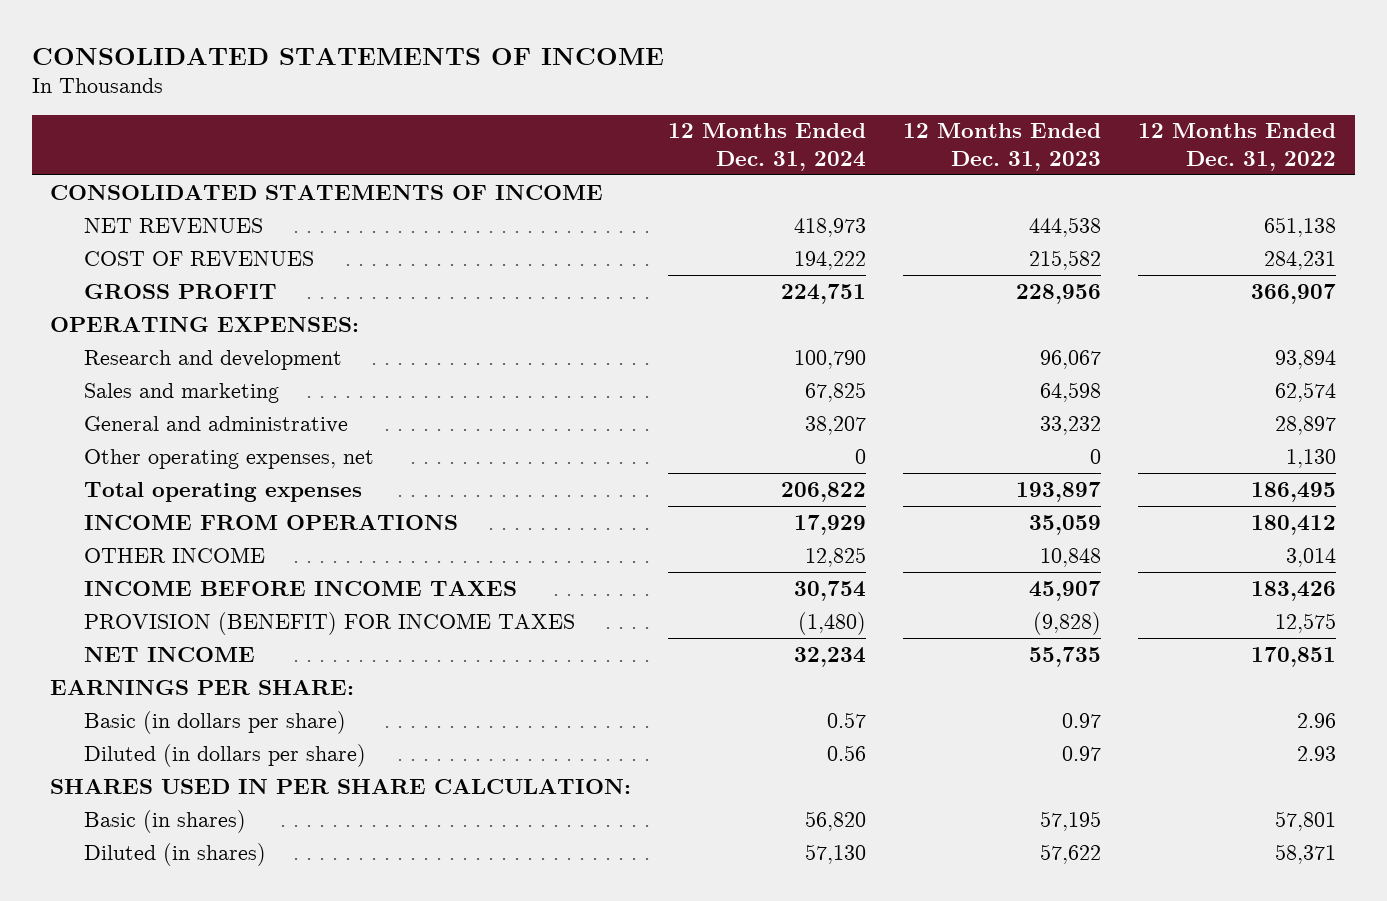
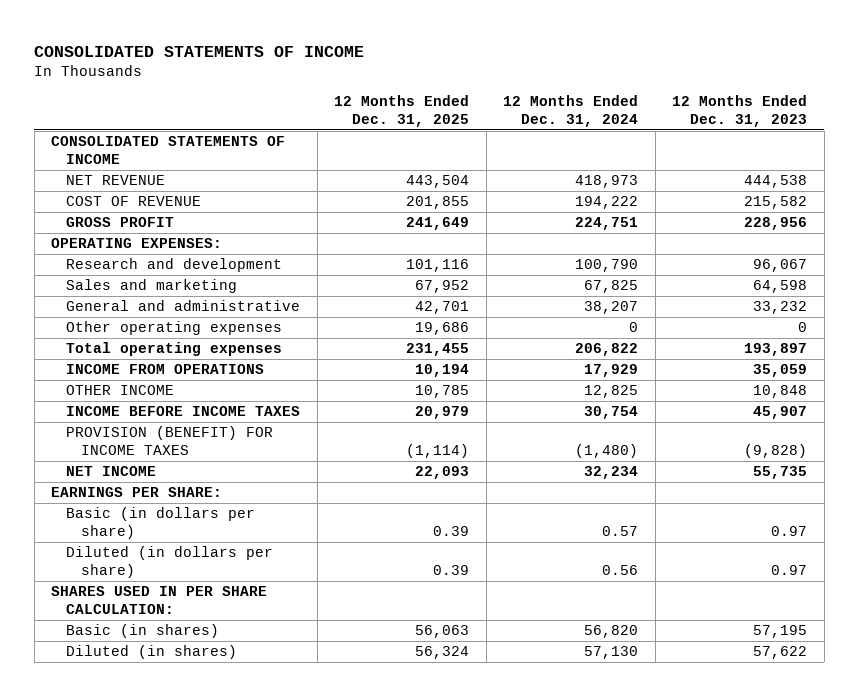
- | 12 Months Ended Dec. 31, 2024 | 12 Months Ended Dec. 31, 2023 | 12 Months Ended Dec. 31, 2022
+ | 12 Months Ended Dec. 31, 2025 | 12 Months Ended Dec. 31, 2024 | 12 Months Ended Dec. 31, 2023
- NET REVENUES | 418,973 | 444,538 | 651,138
- COST OF REVENUES | 194,222 | 215,582 | 284,231
+ NET REVENUE | 443,504 | 418,973 | 444,538
+ COST OF REVENUE | 201,855 | 194,222 | 215,582
- Other operating expenses, net | 0 | 0 | 1,130
+ Other operating expenses | 19,686 | 0 | 0

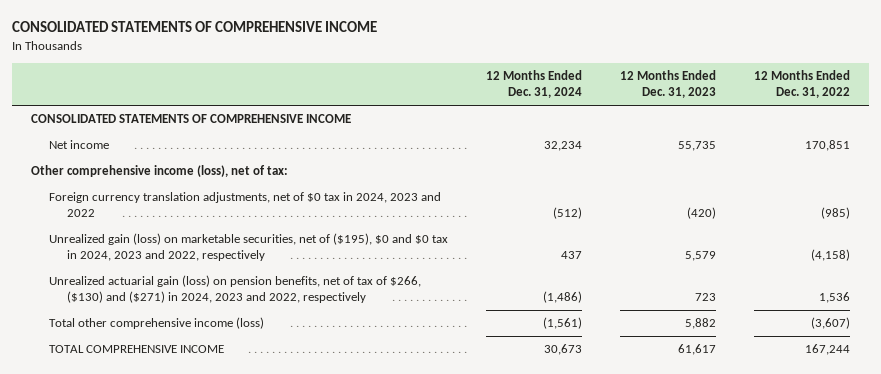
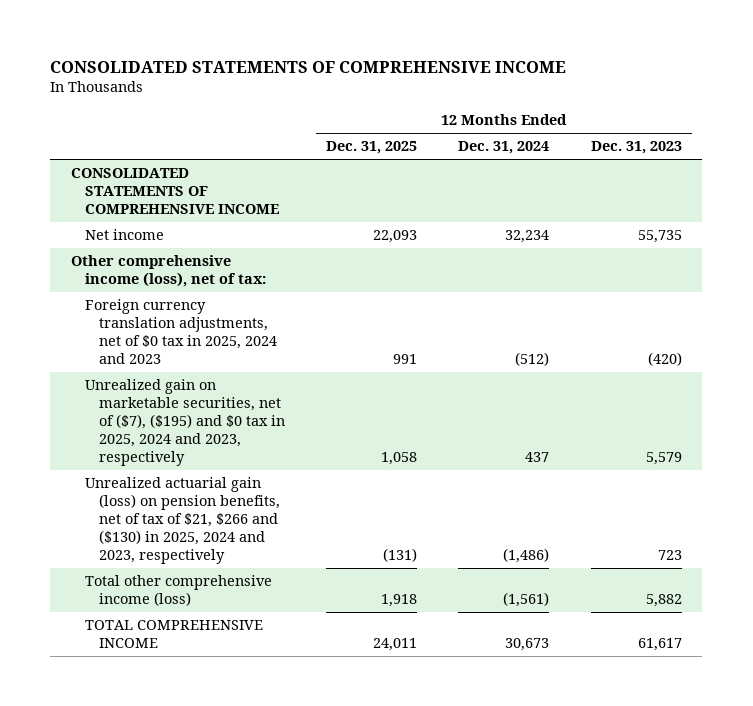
- | 12 Months Ended Dec. 31, 2024 | 12 Months Ended Dec. 31, 2023 | 12 Months Ended Dec. 31, 2022
+ | 12 Months Ended Dec. 31, 2025 | 12 Months Ended Dec. 31, 2024 | 12 Months Ended Dec. 31, 2023
- Foreign currency translation adjustments, net of $0 tax in 2024, 2023 and 2022 | (512) | (420) | (985)
- Unrealized gain (loss) on marketable securities, net of ($195), $0 and $0 tax in 2024, 2023 and 2022, respectively | 437 | 5,579 | (4,158)
- Unrealized actuarial gain (loss) on pension benefits, net of tax of $266, ($130) and ($271) in 2024, 2023 and 2022, respectively | (1,486) | 723 | 1,536
+ Foreign currency translation adjustments, net of $0 tax in 2025, 2024 and 2023 | 991 | (512) | (420)
+ Unrealized gain on marketable securities, net of ($7), ($195) and $0 tax in 2025, 2024 and 2023, respectively | 1,058 | 437 | 5,579
+ Unrealized actuarial gain (loss) on pension benefits, net of tax of $21, $266 and ($130) in 2025, 2024 and 2023, respectively | (131) | (1,486) | 723

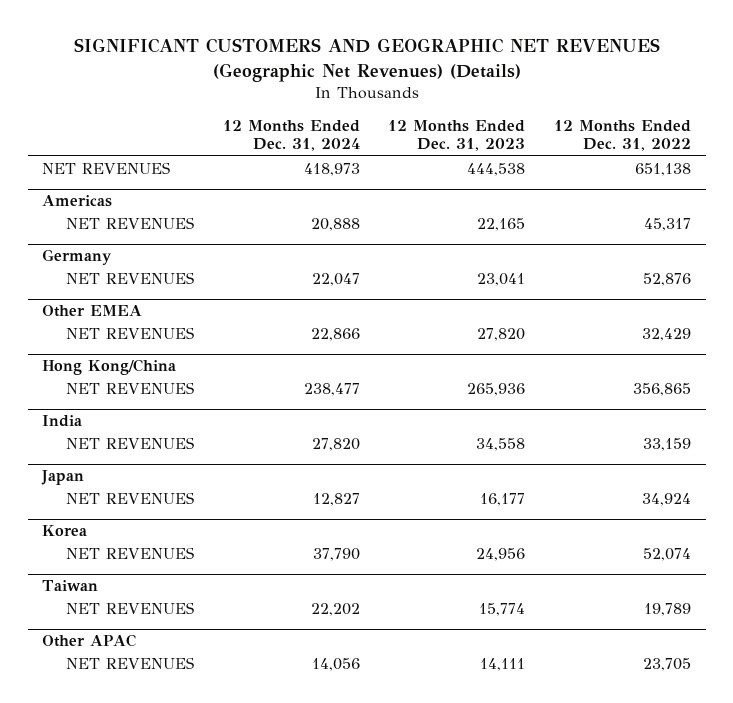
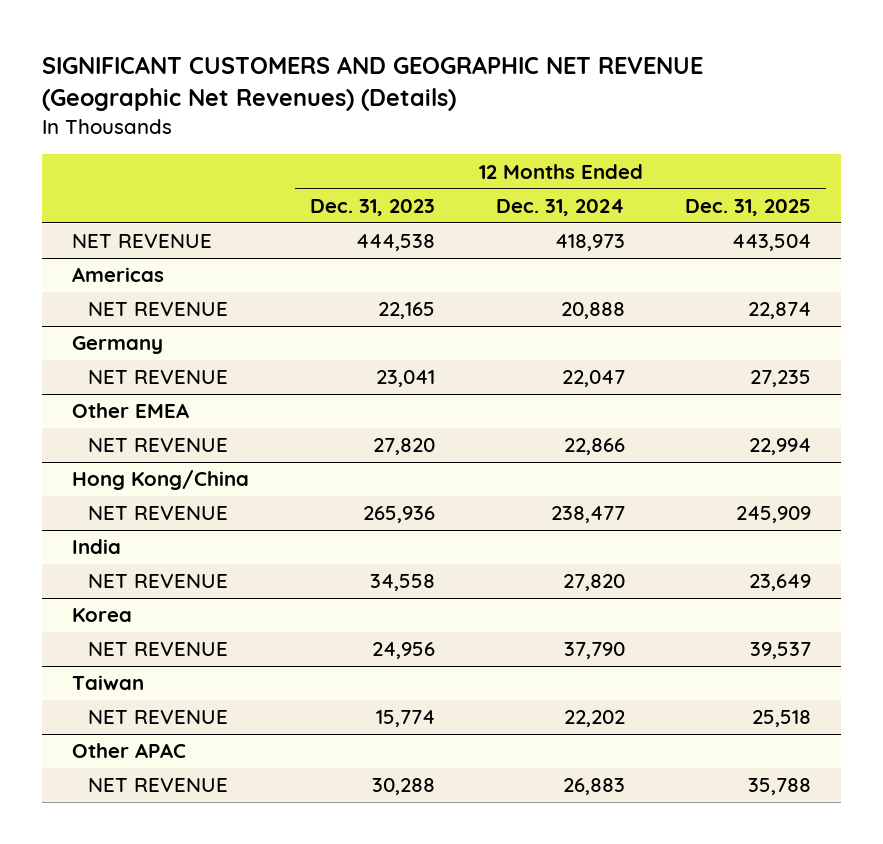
- SIGNIFICANT CUSTOMERS AND GEOGRAPHIC NET REVENUES (Geographic Net Revenues) (Details)
+ SIGNIFICANT CUSTOMERS AND GEOGRAPHIC NET REVENUE (Geographic Net Revenues) (Details)
- | 12 Months Ended Dec. 31, 2024 | 12 Months Ended Dec. 31, 2023 | 12 Months Ended Dec. 31, 2022
+ | 12 Months Ended Dec. 31, 2023 | 12 Months Ended Dec. 31, 2024 | 12 Months Ended Dec. 31, 2025
- NET REVENUES | 418,973 | 444,538 | 651,138
+ NET REVENUE | 444,538 | 418,973 | 443,504
@ Americas
- NET REVENUES | 20,888 | 22,165 | 45,317
+ NET REVENUE | 22,165 | 20,888 | 22,874
@ Germany
- NET REVENUES | 22,047 | 23,041 | 52,876
+ NET REVENUE | 23,041 | 22,047 | 27,235
@ Other EMEA
- NET REVENUES | 22,866 | 27,820 | 32,429
+ NET REVENUE | 27,820 | 22,866 | 22,994
@ Hong Kong/China
- NET REVENUES | 238,477 | 265,936 | 356,865
+ NET REVENUE | 265,936 | 238,477 | 245,909
@ India
- NET REVENUES | 27,820 | 34,558 | 33,159
- Japan
- NET REVENUES | 12,827 | 16,177 | 34,924
@ India
+ NET REVENUE | 34,558 | 27,820 | 23,649
@ Korea
- NET REVENUES | 37,790 | 24,956 | 52,074
+ NET REVENUE | 24,956 | 37,790 | 39,537
@ Taiwan
- NET REVENUES | 22,202 | 15,774 | 19,789
+ NET REVENUE | 15,774 | 22,202 | 25,518
@ Other APAC
- NET REVENUES | 14,056 | 14,111 | 23,705
+ NET REVENUE | 30,288 | 26,883 | 35,788

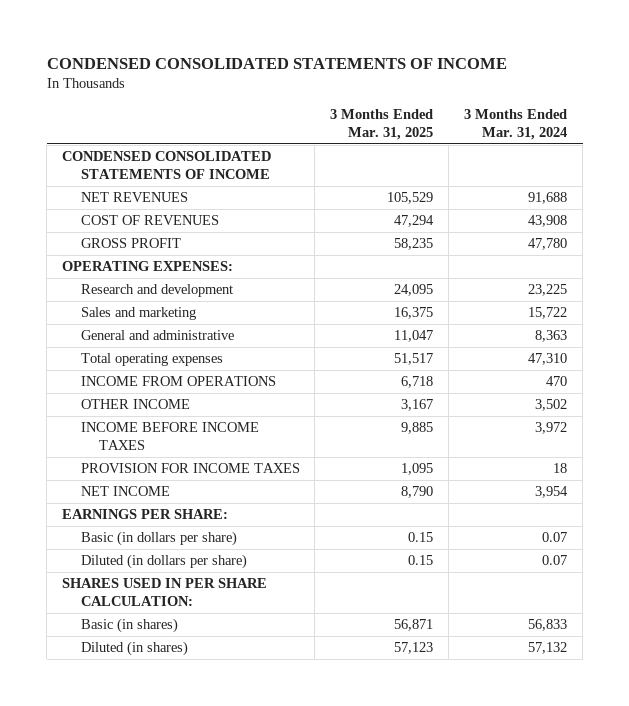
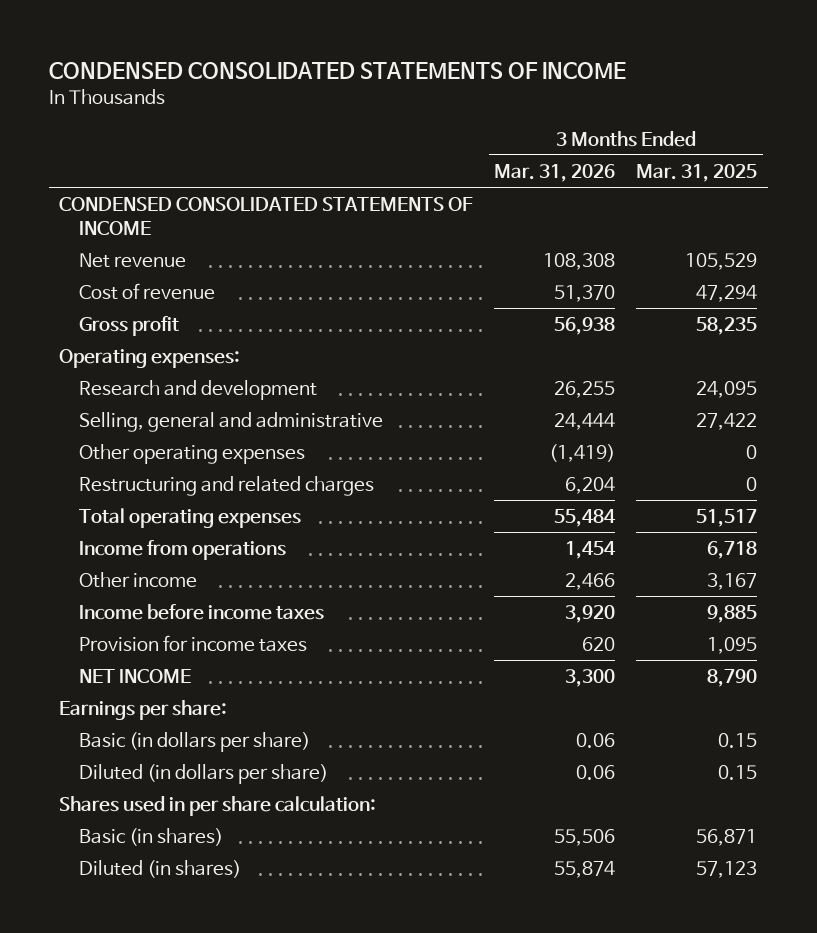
- | 3 Months Ended Mar. 31, 2025 | 3 Months Ended Mar. 31, 2024
+ | 3 Months Ended Mar. 31, 2026 | 3 Months Ended Mar. 31, 2025
- NET REVENUES | 105,529 | 91,688
- COST OF REVENUES | 47,294 | 43,908
- GROSS PROFIT | 58,235 | 47,780
- OPERATING EXPENSES:
+ Net revenue | 108,308 | 105,529
+ Cost of revenue | 51,370 | 47,294
+ Gross profit | 56,938 | 58,235
+ Operating expenses:
- Sales and marketing | 16,375 | 15,722
- General and administrative | 11,047 | 8,363
+ Selling, general and administrative | 24,444 | 27,422
+ Other operating expenses | (1,419) | 0
+ Restructuring and related charges | 6,204 | 0
- INCOME FROM OPERATIONS | 6,718 | 470
- OTHER INCOME | 3,167 | 3,502
- INCOME BEFORE INCOME TAXES | 9,885 | 3,972
- PROVISION FOR INCOME TAXES | 1,095 | 18
+ Income from operations | 1,454 | 6,718
+ Other income | 2,466 | 3,167
+ Income before income taxes | 3,920 | 9,885
+ Provision for income taxes | 620 | 1,095
- EARNINGS PER SHARE:
+ Earnings per share:
- SHARES USED IN PER SHARE CALCULATION:
+ Shares used in per share calculation:

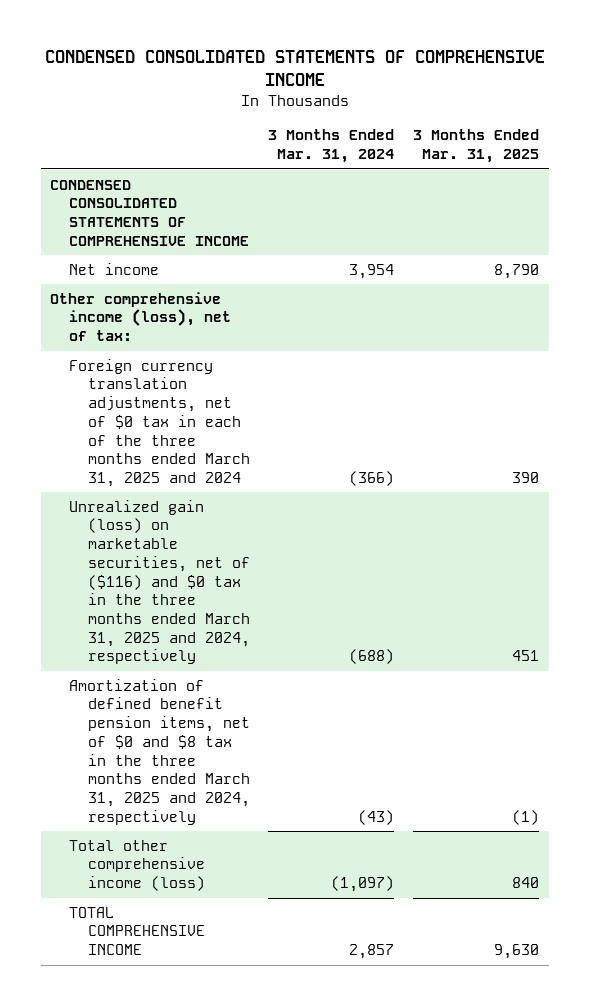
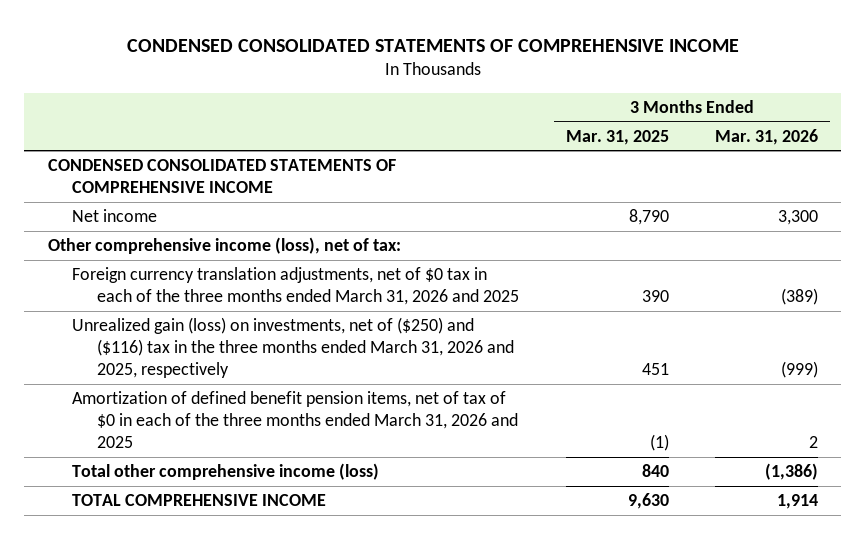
- | 3 Months Ended Mar. 31, 2024 | 3 Months Ended Mar. 31, 2025
+ | 3 Months Ended Mar. 31, 2025 | 3 Months Ended Mar. 31, 2026
- Foreign currency translation adjustments, net of $0 tax in each of the three months ended March 31, 2025 and 2024 | (366) | 390
- Unrealized gain (loss) on marketable securities, net of ($116) and $0 tax in the three months ended March 31, 2025 and 2024, respectively | (688) | 451
- Amortization of defined benefit pension items, net of $0 and $8 tax in the three months ended March 31, 2025 and 2024, respectively | (43) | (1)
+ Foreign currency translation adjustments, net of $0 tax in each of the three months ended March 31, 2026 and 2025 | 390 | (389)
+ Unrealized gain (loss) on investments, net of ($250) and ($116) tax in the three months ended March 31, 2026 and 2025, respectively | 451 | (999)
+ Amortization of defined benefit pension items, net of tax of $0 in each of the three months ended March 31, 2026 and 2025 | (1) | 2

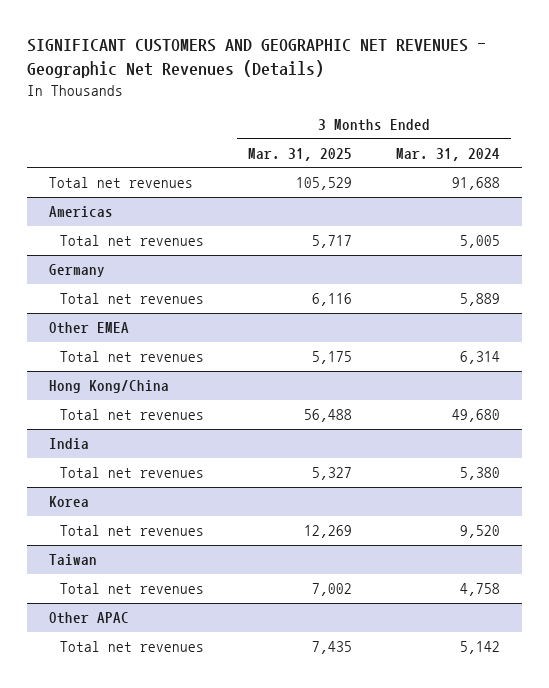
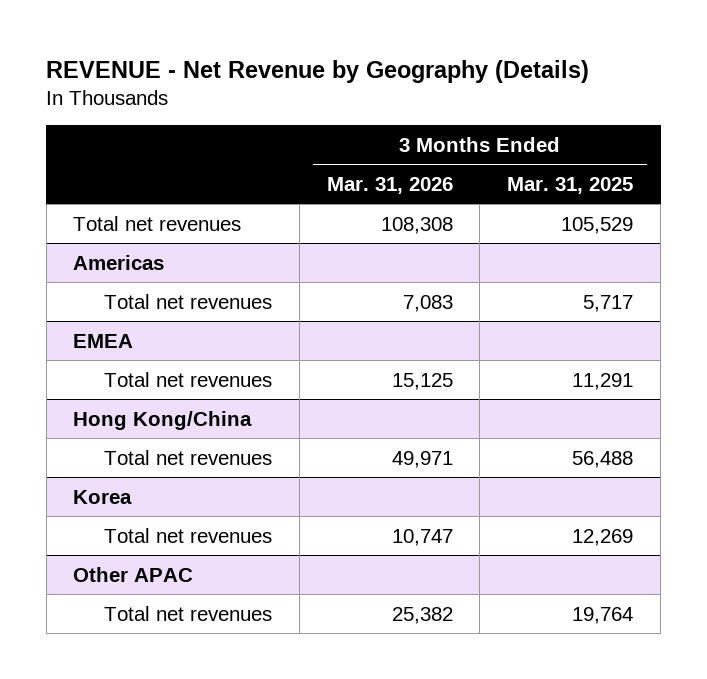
- SIGNIFICANT CUSTOMERS AND GEOGRAPHIC NET REVENUES - Geographic Net Revenues (Details)
+ REVENUE - Net Revenue by Geography (Details)
- | 3 Months Ended Mar. 31, 2025 | 3 Months Ended Mar. 31, 2024
+ | 3 Months Ended Mar. 31, 2026 | 3 Months Ended Mar. 31, 2025
- Germany
- Total net revenues | 6,116 | 5,889
- Other EMEA
- Total net revenues | 5,175 | 6,314
+ EMEA
+ Total net revenues | 15,125 | 11,291
- India
- Total net revenues | 5,327 | 5,380
- Taiwan
- Total net revenues | 7,002 | 4,758
@ Other APAC
- Total net revenues | 7,435 | 5,142
+ Total net revenues | 25,382 | 19,764

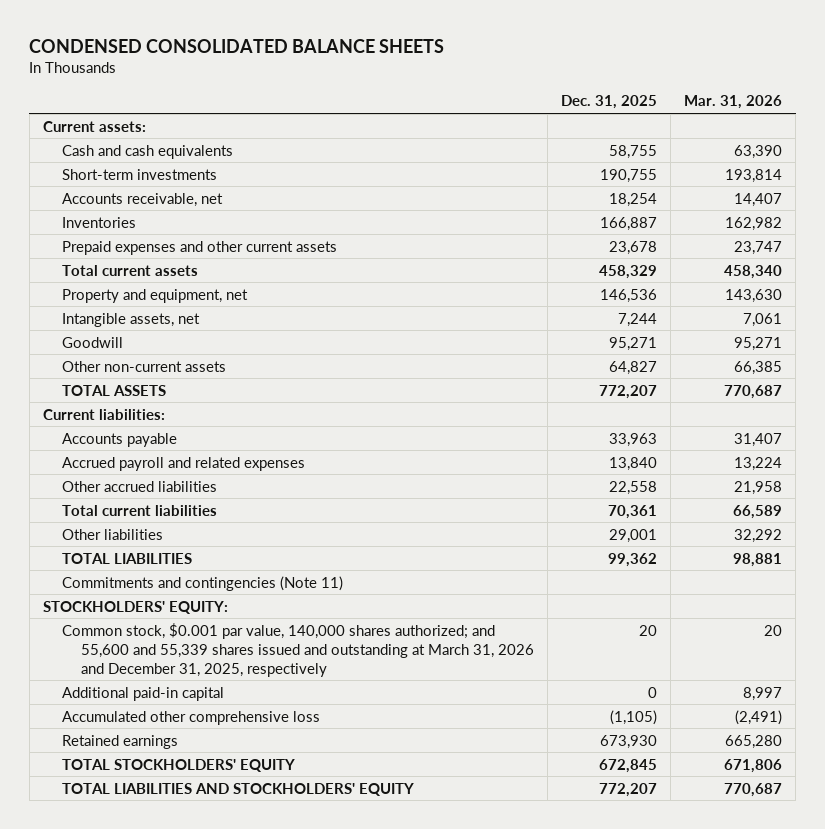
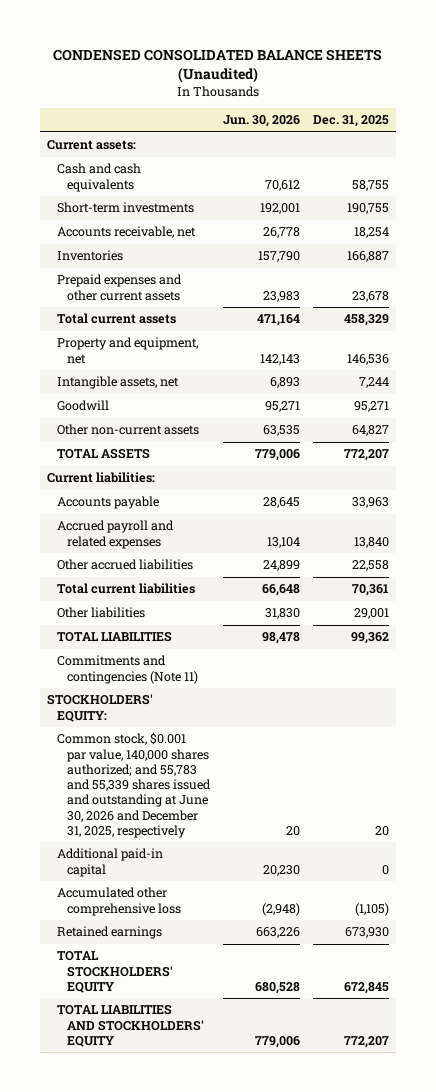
- CONDENSED CONSOLIDATED BALANCE SHEETS
+ CONDENSED CONSOLIDATED BALANCE SHEETS (Unaudited)
- | Dec. 31, 2025 | Mar. 31, 2026
+ | Jun. 30, 2026 | Dec. 31, 2025
- Common stock, $0.001 par value, 140,000 shares authorized; and 55,600 and 55,339 shares issued and outstanding at March 31, 2026 and December 31, 2025, respectively | 20 | 20
+ Common stock, $0.001 par value, 140,000 shares authorized; and 55,783 and 55,339 shares issued and outstanding at June 30, 2026 and December 31, 2025, respectively | 20 | 20

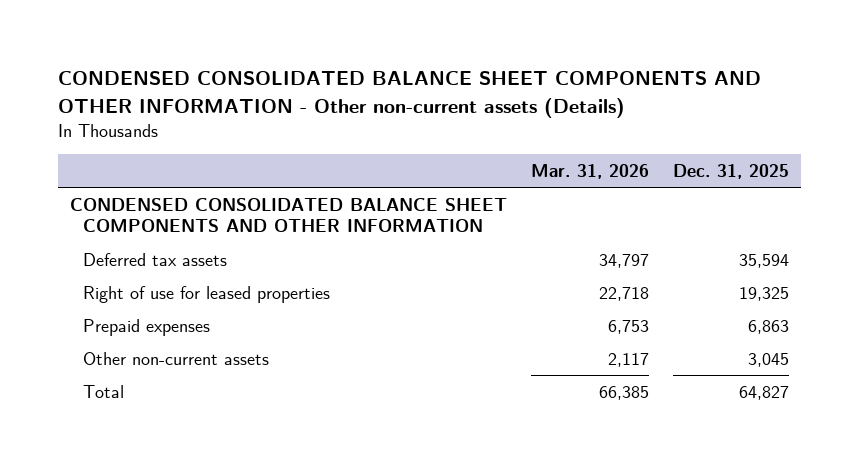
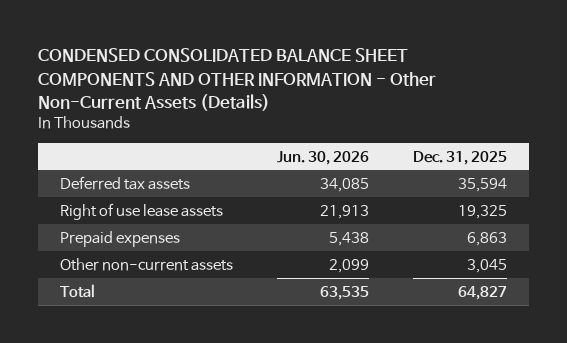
- CONDENSED CONSOLIDATED BALANCE SHEET COMPONENTS AND OTHER INFORMATION - Other non-current assets (Details)
+ CONDENSED CONSOLIDATED BALANCE SHEET COMPONENTS AND OTHER INFORMATION - Other Non-Current Assets (Details)
- | Mar. 31, 2026 | Dec. 31, 2025
+ | Jun. 30, 2026 | Dec. 31, 2025
- CONDENSED CONSOLIDATED BALANCE SHEET COMPONENTS AND OTHER INFORMATION
- Right of use for leased properties | 22,718 | 19,325
+ Right of use lease assets | 21,913 | 19,325

